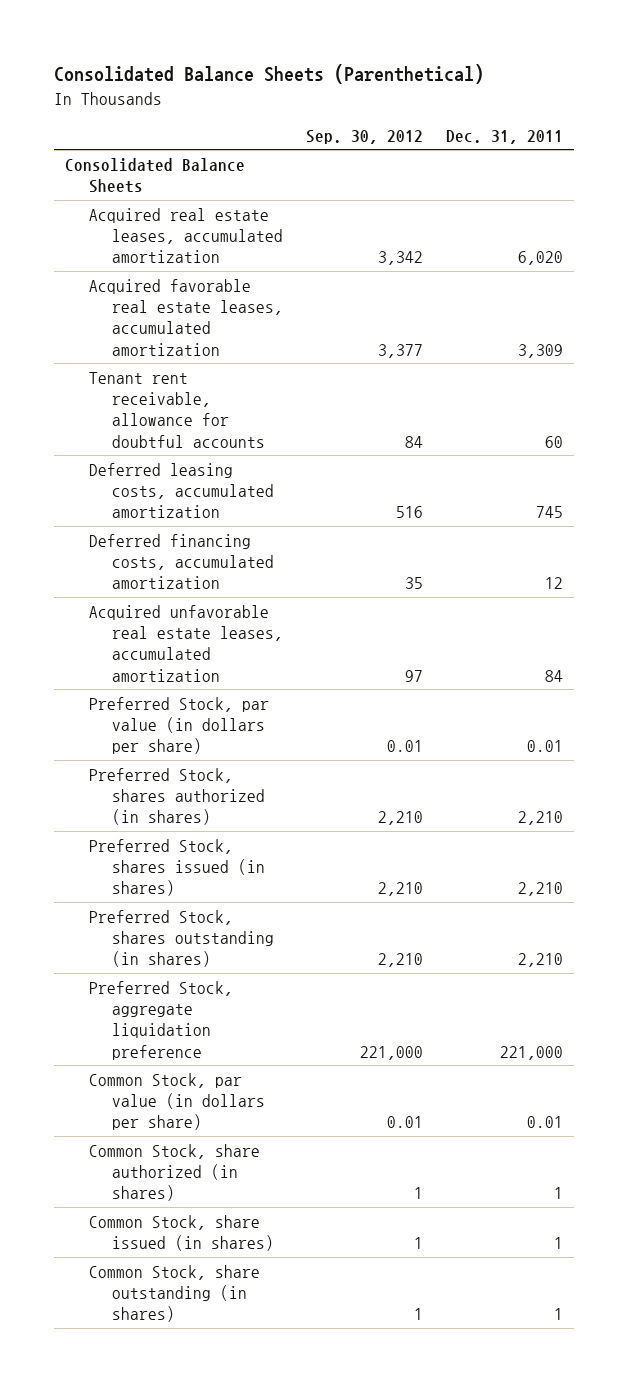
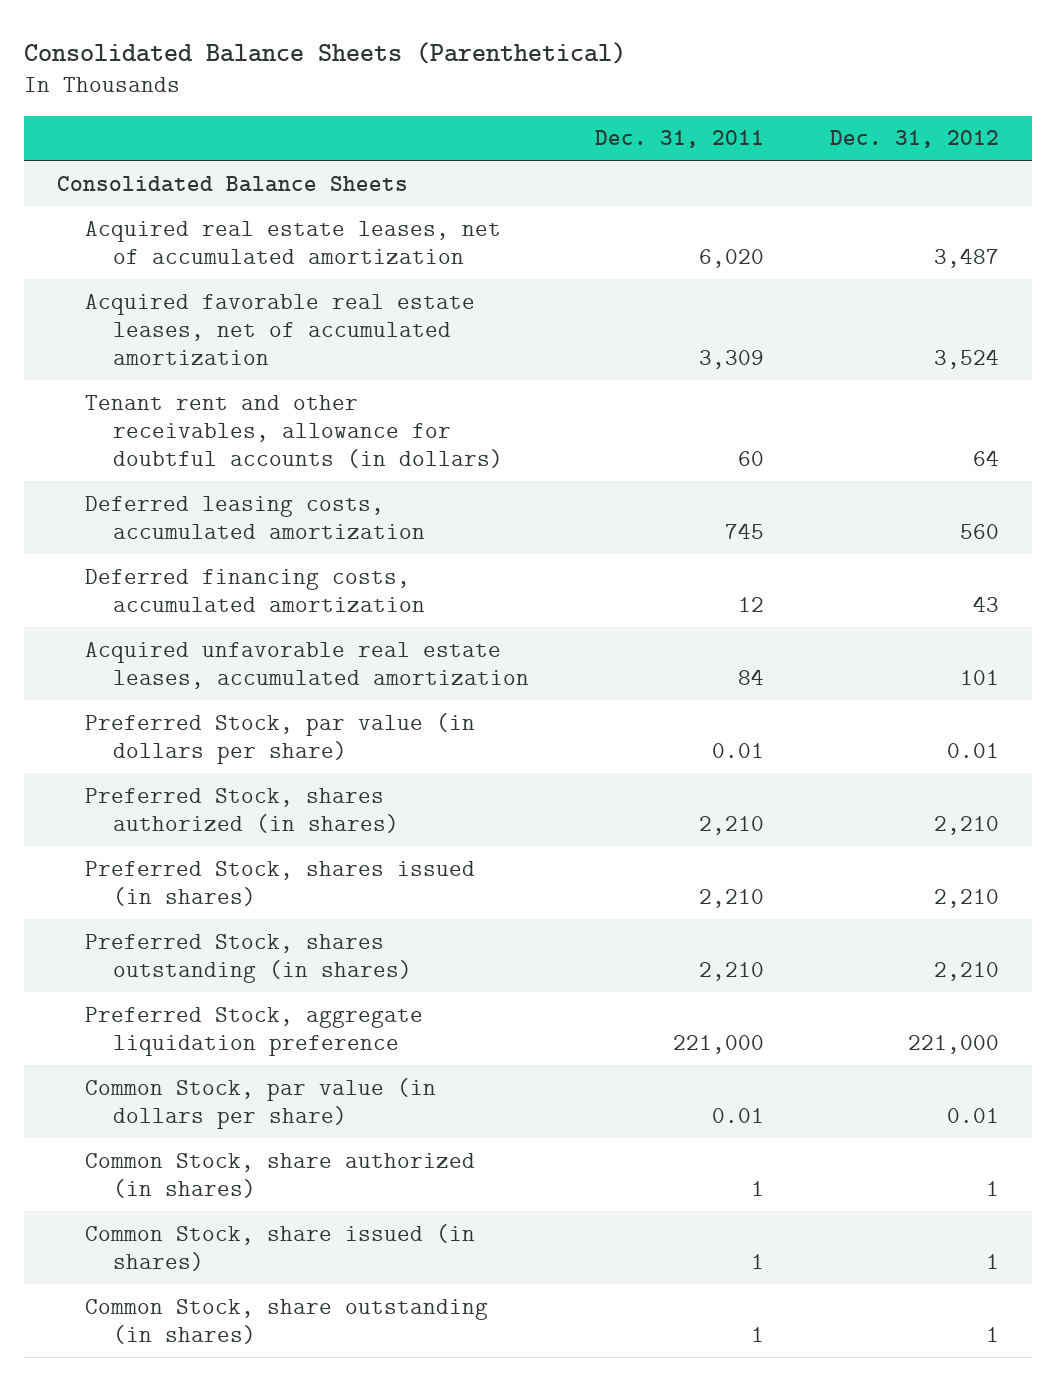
- | Sep. 30, 2012 | Dec. 31, 2011
+ | Dec. 31, 2011 | Dec. 31, 2012
- Acquired real estate leases, accumulated amortization | 3,342 | 6,020
- Acquired favorable real estate leases, accumulated amortization | 3,377 | 3,309
- Tenant rent receivable, allowance for doubtful accounts | 84 | 60
+ Acquired real estate leases, net of accumulated amortization | 6,020 | 3,487
+ Acquired favorable real estate leases, net of accumulated amortization | 3,309 | 3,524
+ Tenant rent and other receivables, allowance for doubtful accounts (in dollars) | 60 | 64

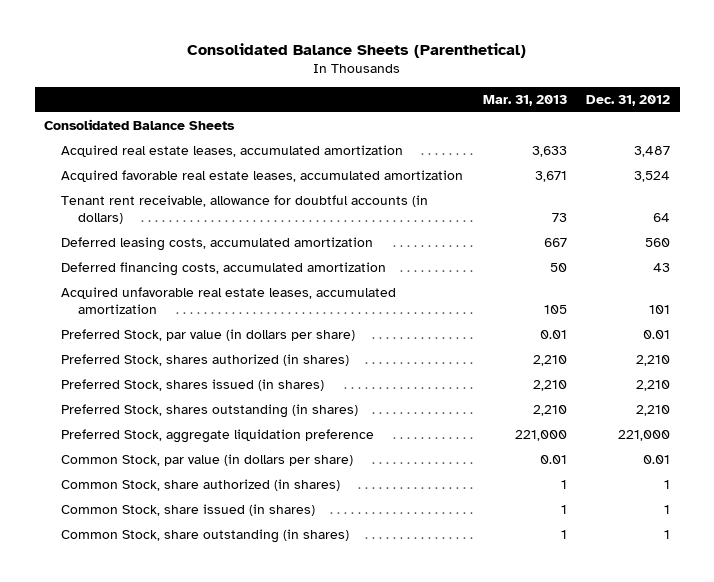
- | Dec. 31, 2011 | Dec. 31, 2012
+ | Mar. 31, 2013 | Dec. 31, 2012
- Acquired real estate leases, net of accumulated amortization | 6,020 | 3,487
- Acquired favorable real estate leases, net of accumulated amortization | 3,309 | 3,524
- Tenant rent and other receivables, allowance for doubtful accounts (in dollars) | 60 | 64
+ Acquired real estate leases, accumulated amortization | 3,633 | 3,487
+ Acquired favorable real estate leases, accumulated amortization | 3,671 | 3,524
+ Tenant rent receivable, allowance for doubtful accounts (in dollars) | 73 | 64

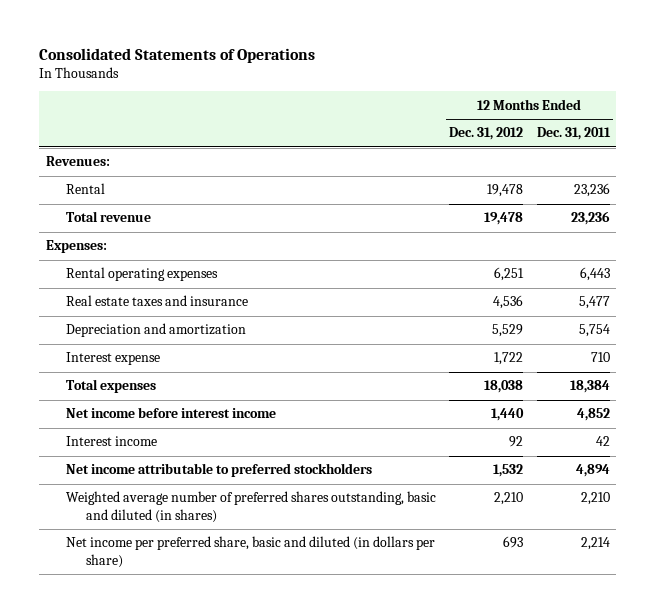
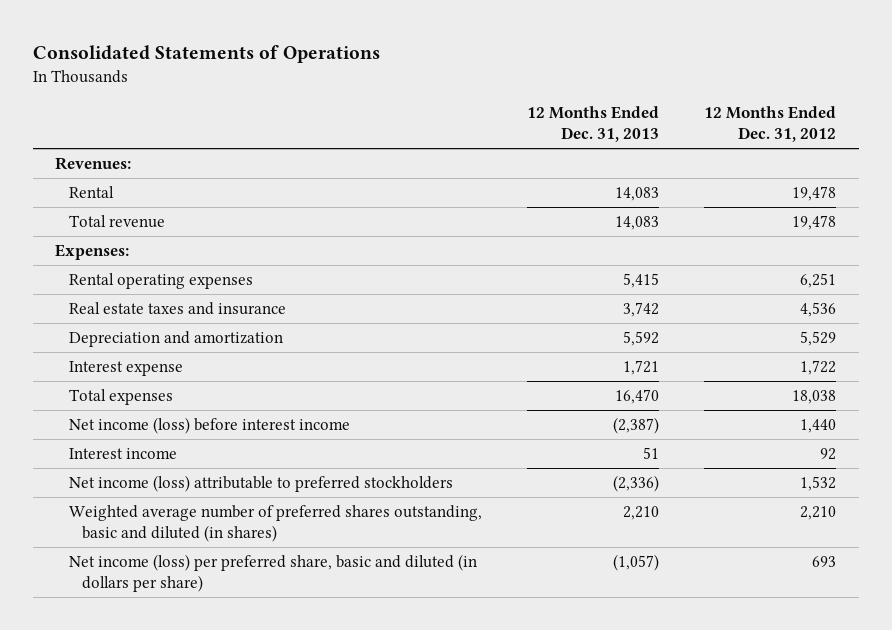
- | 12 Months Ended Dec. 31, 2012 | 12 Months Ended Dec. 31, 2011
+ | 12 Months Ended Dec. 31, 2013 | 12 Months Ended Dec. 31, 2012
- Net income before interest income | 1,440 | 4,852
+ Net income (loss) before interest income | (2,387) | 1,440
- Net income attributable to preferred stockholders | 1,532 | 4,894
+ Net income (loss) attributable to preferred stockholders | (2,336) | 1,532
- Net income per preferred share, basic and diluted (in dollars per share) | 693 | 2,214
+ Net income (loss) per preferred share, basic and diluted (in dollars per share) | (1,057) | 693

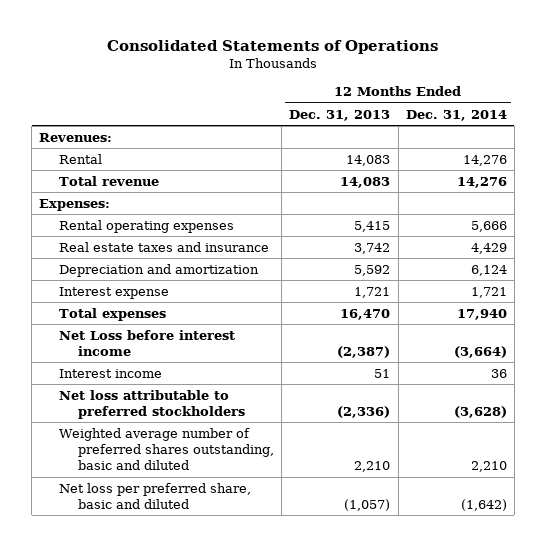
- | 12 Months Ended Dec. 31, 2013 | 12 Months Ended Dec. 31, 2012
+ | 12 Months Ended Dec. 31, 2013 | 12 Months Ended Dec. 31, 2014
- Net income (loss) before interest income | (2,387) | 1,440
+ Net Loss before interest income | (2,387) | (3,664)
- Net income (loss) attributable to preferred stockholders | (2,336) | 1,532
- Weighted average number of preferred shares outstanding, basic and diluted (in shares) | 2,210 | 2,210
- Net income (loss) per preferred share, basic and diluted (in dollars per share) | (1,057) | 693
+ Net loss attributable to preferred stockholders | (2,336) | (3,628)
+ Weighted average number of preferred shares outstanding, basic and diluted | 2,210 | 2,210
+ Net loss per preferred share, basic and diluted | (1,057) | (1,642)

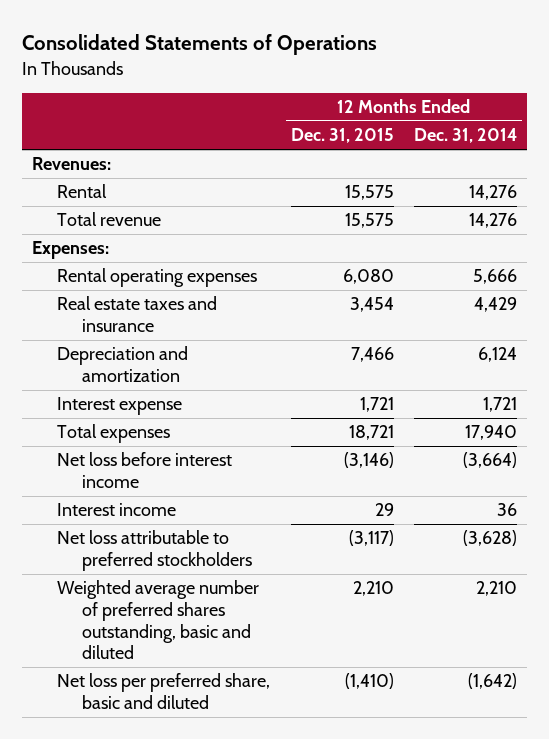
- | 12 Months Ended Dec. 31, 2013 | 12 Months Ended Dec. 31, 2014
+ | 12 Months Ended Dec. 31, 2015 | 12 Months Ended Dec. 31, 2014
- Net Loss before interest income | (2,387) | (3,664)
+ Net loss before interest income | (3,146) | (3,664)

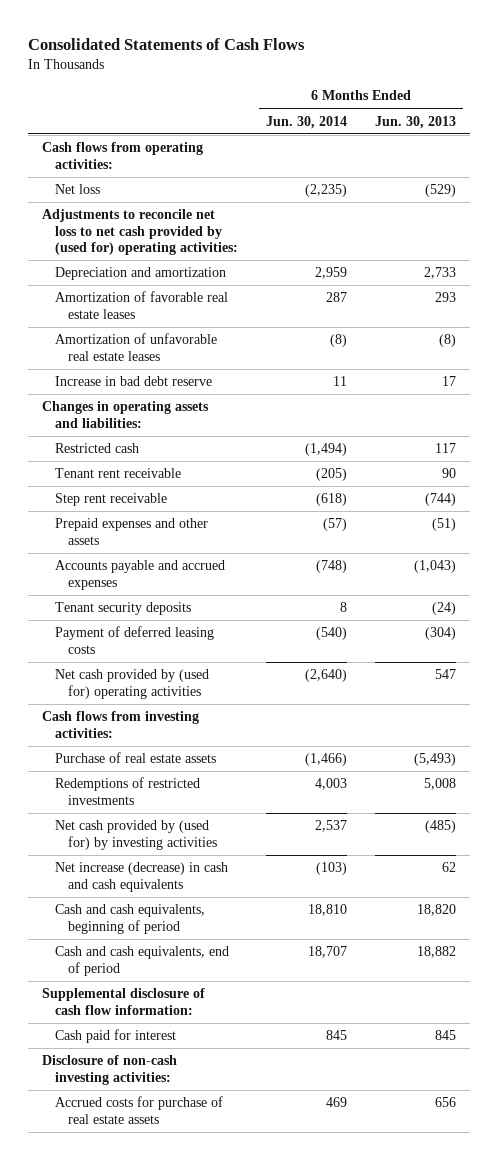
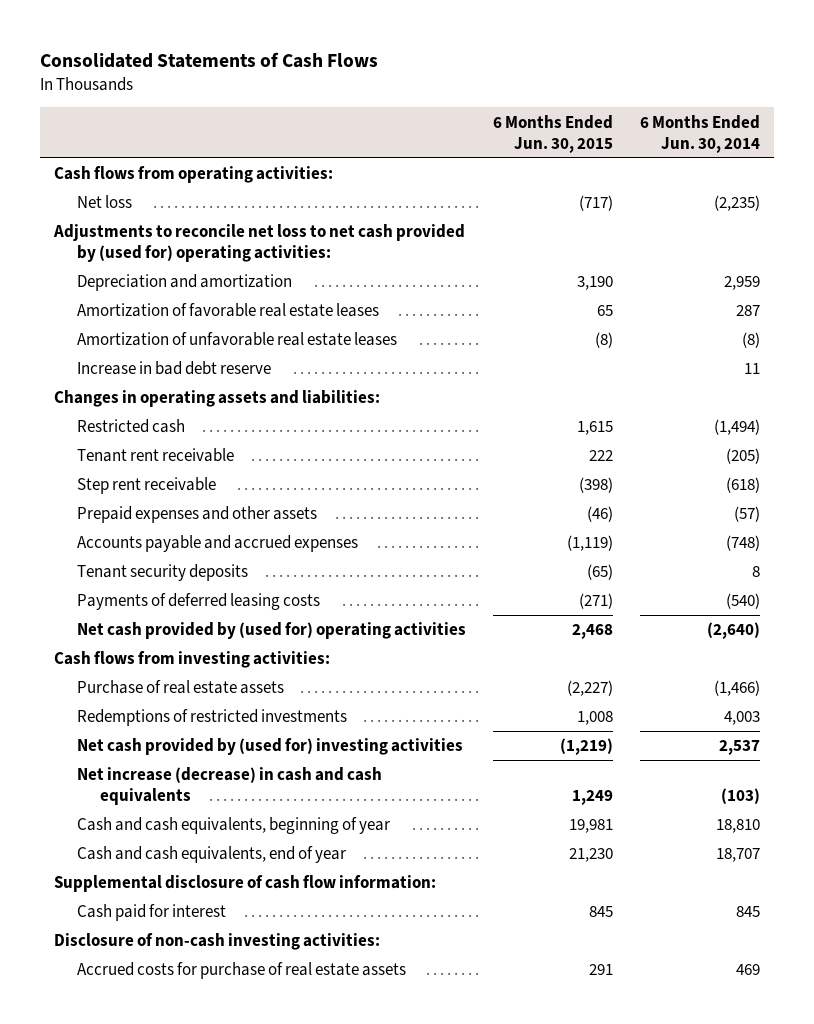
- | 6 Months Ended Jun. 30, 2014 | 6 Months Ended Jun. 30, 2013
+ | 6 Months Ended Jun. 30, 2015 | 6 Months Ended Jun. 30, 2014
- Payment of deferred leasing costs | (540) | (304)
+ Payments of deferred leasing costs | (271) | (540)
- Net cash provided by (used for) by investing activities | 2,537 | (485)
+ Net cash provided by (used for) investing activities | (1,219) | 2,537
- Cash and cash equivalents, beginning of period | 18,810 | 18,820
- Cash and cash equivalents, end of period | 18,707 | 18,882
+ Cash and cash equivalents, beginning of year | 19,981 | 18,810
+ Cash and cash equivalents, end of year | 21,230 | 18,707

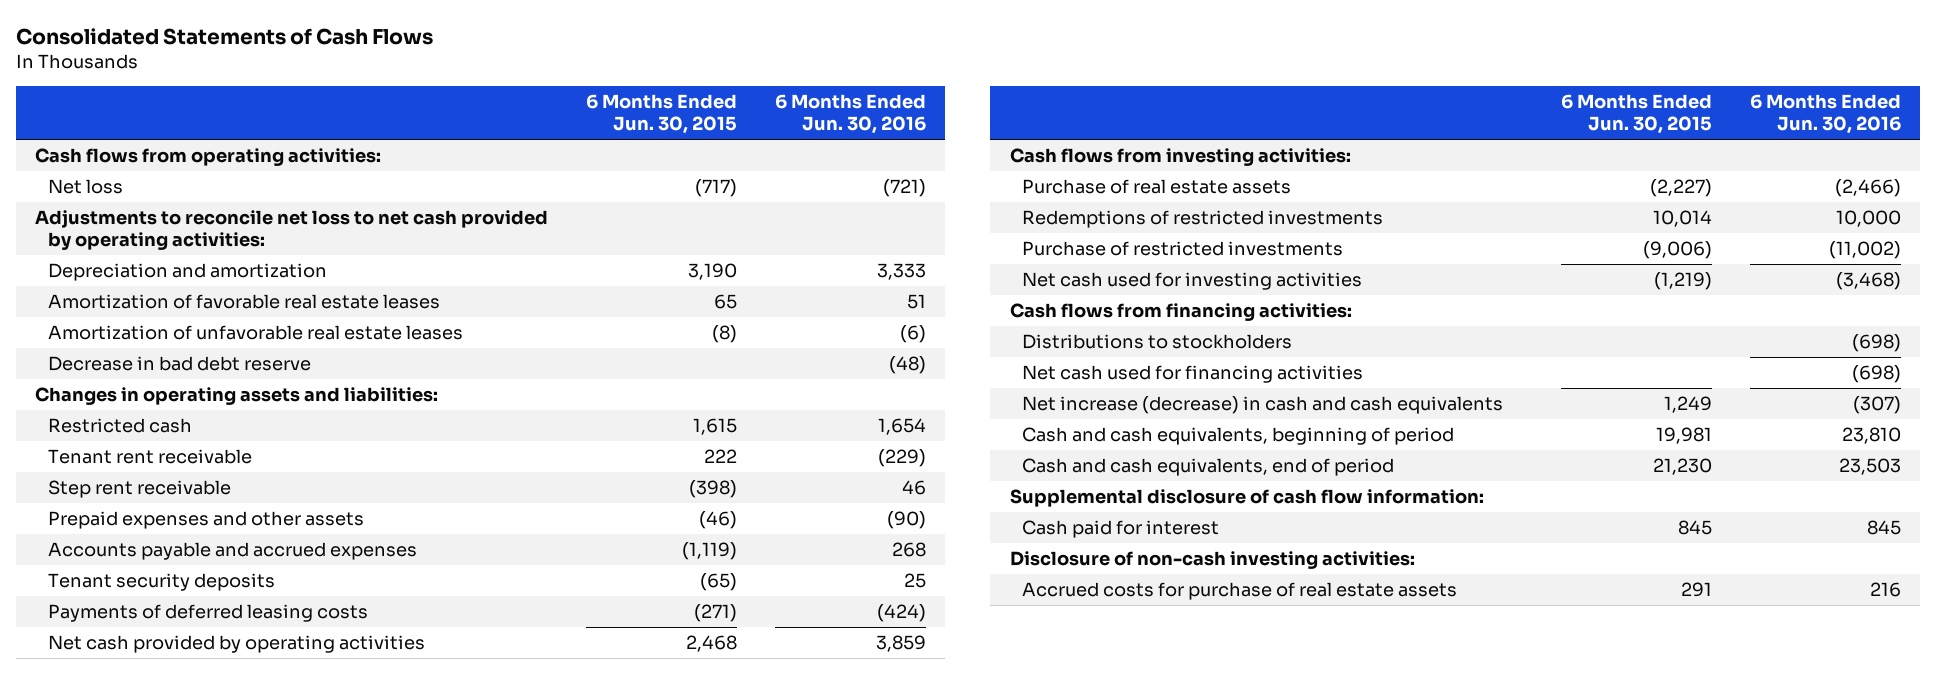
- | 6 Months Ended Jun. 30, 2015 | 6 Months Ended Jun. 30, 2014
+ | 6 Months Ended Jun. 30, 2015 | 6 Months Ended Jun. 30, 2016
- Adjustments to reconcile net loss to net cash provided by (used for) operating activities:
+ Adjustments to reconcile net loss to net cash provided by operating activities:
- Increase in bad debt reserve | | 11
+ Decrease in bad debt reserve | | (48)
- Net cash provided by (used for) operating activities | 2,468 | (2,640)
+ Net cash provided by operating activities | 2,468 | 3,859
- Redemptions of restricted investments | 1,008 | 4,003
- Net cash provided by (used for) investing activities | (1,219) | 2,537
+ Redemptions of restricted investments | 10,014 | 10,000
+ Purchase of restricted investments | (9,006) | (11,002)
+ Net cash used for investing activities | (1,219) | (3,468)
+ Cash flows from financing activities:
+ Distributions to stockholders | | (698)
+ Net cash used for financing activities | | (698)
- Cash and cash equivalents, beginning of year | 19,981 | 18,810
- Cash and cash equivalents, end of year | 21,230 | 18,707
+ Cash and cash equivalents, beginning of period | 19,981 | 23,810
+ Cash and cash equivalents, end of period | 21,230 | 23,503

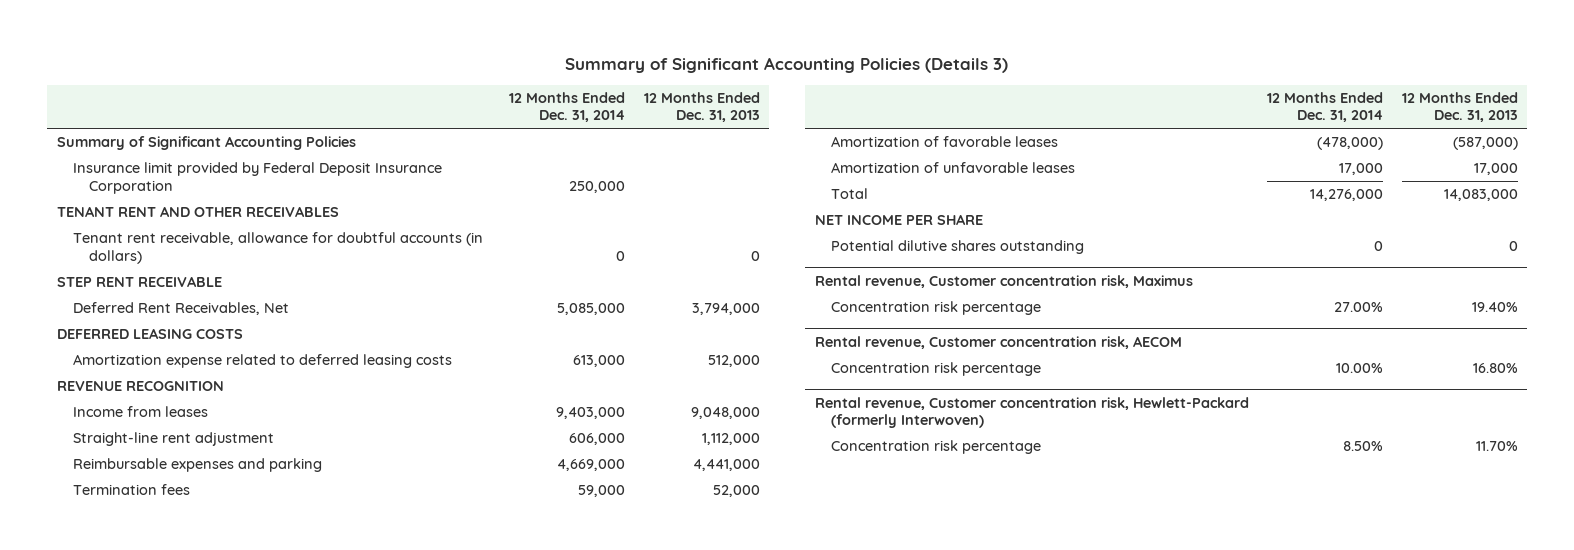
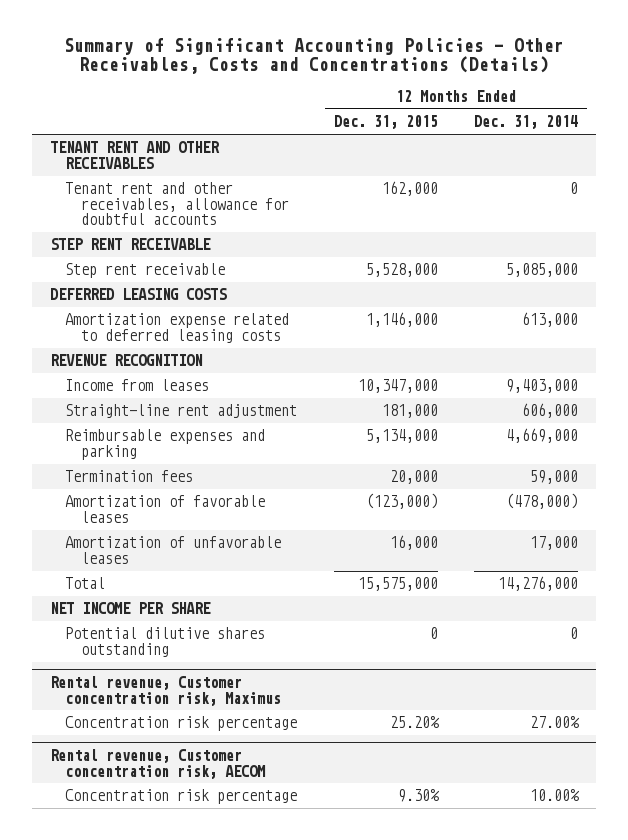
- Summary of Significant Accounting Policies (Details 3)
+ Summary of Significant Accounting Policies - Other Receivables, Costs and Concentrations (Details)
- | 12 Months Ended Dec. 31, 2014 | 12 Months Ended Dec. 31, 2013
+ | 12 Months Ended Dec. 31, 2015 | 12 Months Ended Dec. 31, 2014
- Summary of Significant Accounting Policies
- Insurance limit provided by Federal Deposit Insurance Corporation | 250,000 |
- Tenant rent receivable, allowance for doubtful accounts (in dollars) | 0 | 0
+ Tenant rent and other receivables, allowance for doubtful accounts | 162,000 | 0
- Deferred Rent Receivables, Net | 5,085,000 | 3,794,000
+ Step rent receivable | 5,528,000 | 5,085,000
- Rental revenue, Customer concentration risk, Hewlett-Packard (formerly Interwoven)
- Concentration risk percentage | 8.50% | 11.70%

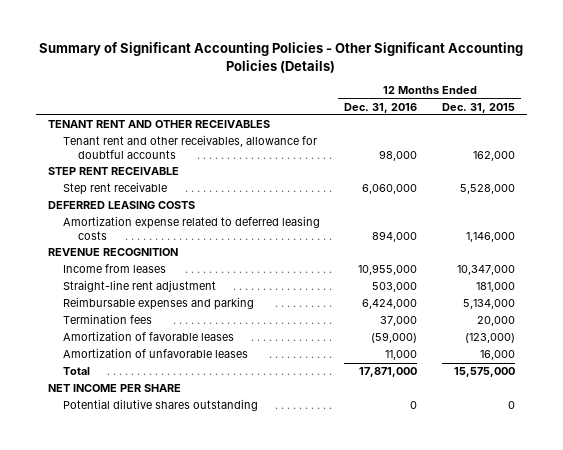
- Summary of Significant Accounting Policies - Other Receivables, Costs and Concentrations (Details)
+ Summary of Significant Accounting Policies - Other Significant Accounting Policies (Details)
- | 12 Months Ended Dec. 31, 2015 | 12 Months Ended Dec. 31, 2014
+ | 12 Months Ended Dec. 31, 2016 | 12 Months Ended Dec. 31, 2015
- Rental revenue, Customer concentration risk, Maximus
- Concentration risk percentage | 25.20% | 27.00%
- Rental revenue, Customer concentration risk, AECOM
- Concentration risk percentage | 9.30% | 10.00%

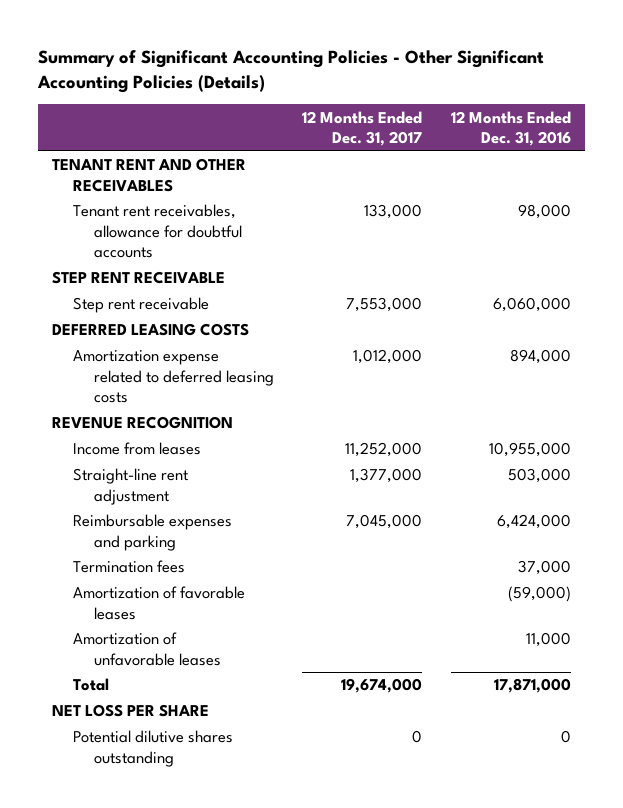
- | 12 Months Ended Dec. 31, 2016 | 12 Months Ended Dec. 31, 2015
+ | 12 Months Ended Dec. 31, 2017 | 12 Months Ended Dec. 31, 2016
- Tenant rent and other receivables, allowance for doubtful accounts | 98,000 | 162,000
+ Tenant rent receivables, allowance for doubtful accounts | 133,000 | 98,000
- NET INCOME PER SHARE
+ NET LOSS PER SHARE

